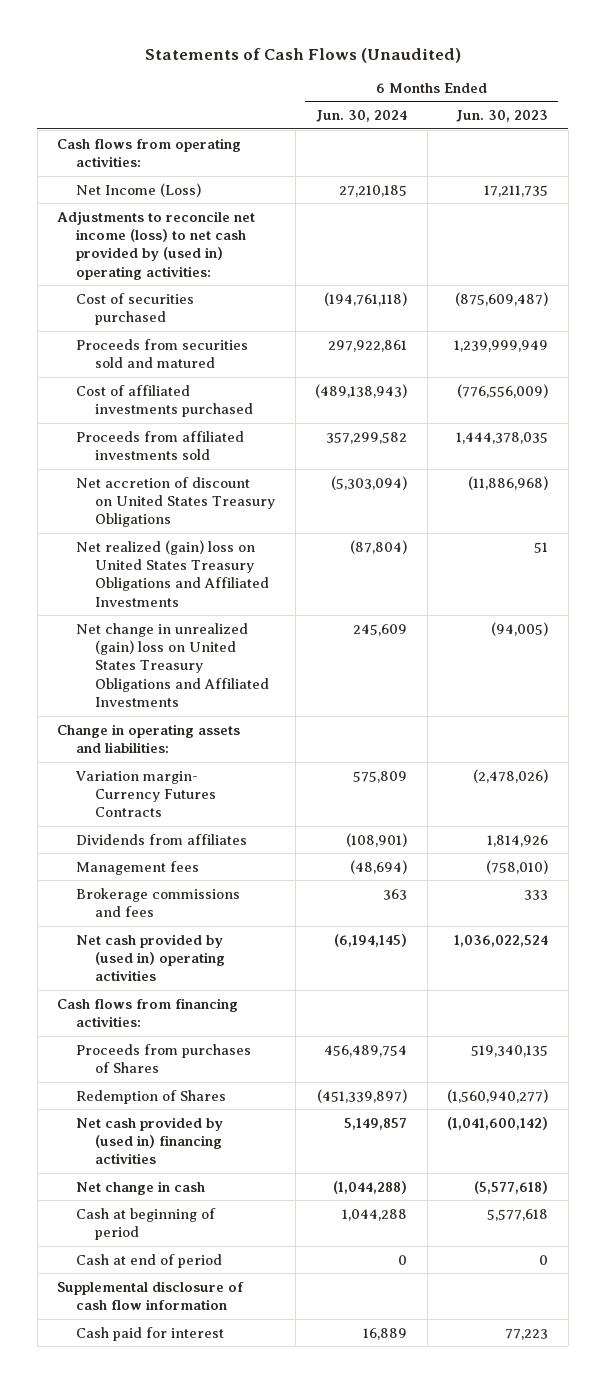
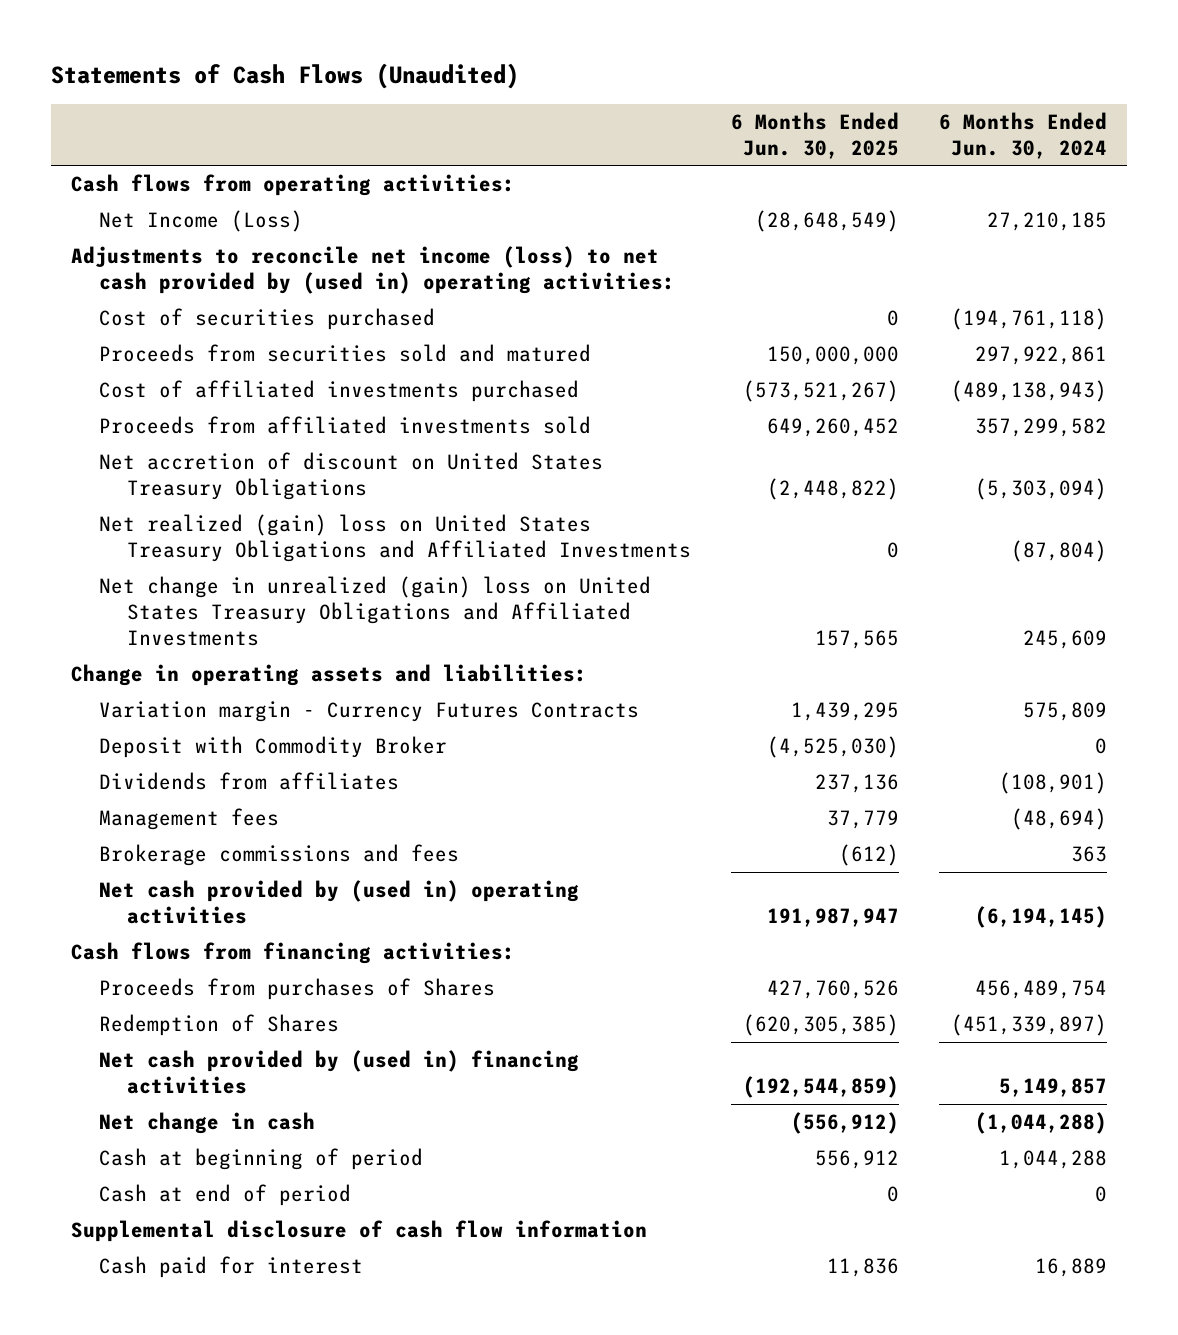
- | 6 Months Ended Jun. 30, 2024 | 6 Months Ended Jun. 30, 2023
+ | 6 Months Ended Jun. 30, 2025 | 6 Months Ended Jun. 30, 2024
- Variation margin- Currency Futures Contracts | 575,809 | (2,478,026)
+ Variation margin - Currency Futures Contracts | 1,439,295 | 575,809
+ Deposit with Commodity Broker | (4,525,030) | 0

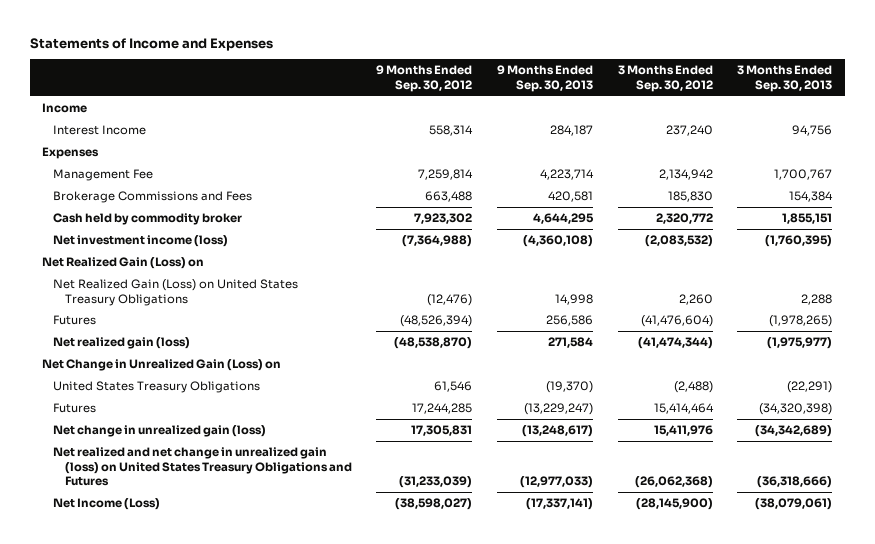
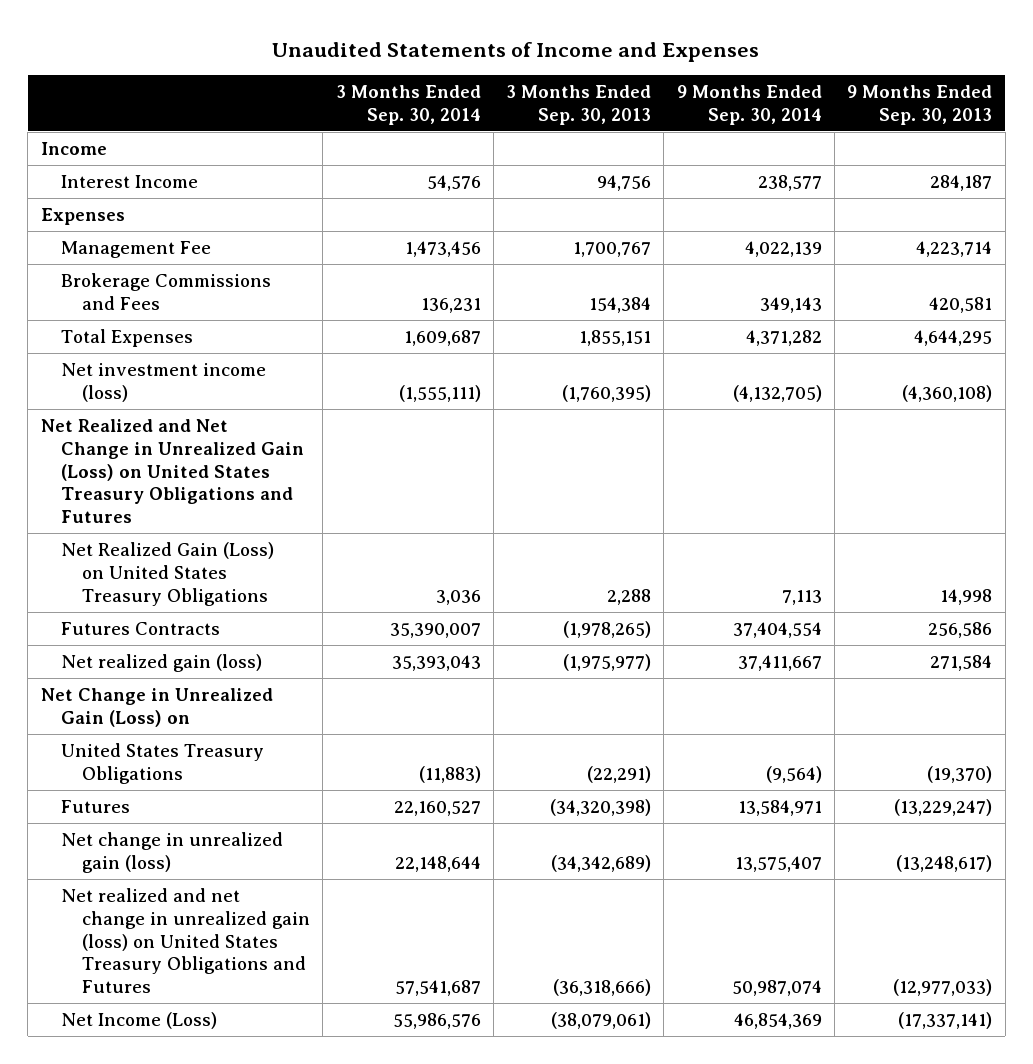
- Statements of Income and Expenses
+ Unaudited Statements of Income and Expenses
- | 9 Months Ended Sep. 30, 2012 | 9 Months Ended Sep. 30, 2013 | 3 Months Ended Sep. 30, 2012 | 3 Months Ended Sep. 30, 2013
+ | 3 Months Ended Sep. 30, 2014 | 3 Months Ended Sep. 30, 2013 | 9 Months Ended Sep. 30, 2014 | 9 Months Ended Sep. 30, 2013
- Cash held by commodity broker | 7,923,302 | 4,644,295 | 2,320,772 | 1,855,151
+ Total Expenses | 1,609,687 | 1,855,151 | 4,371,282 | 4,644,295
- Net Realized Gain (Loss) on
+ Net Realized and Net Change in Unrealized Gain (Loss) on United States Treasury Obligations and Futures
- Futures | (48,526,394) | 256,586 | (41,476,604) | (1,978,265)
+ Futures Contracts | 35,390,007 | (1,978,265) | 37,404,554 | 256,586

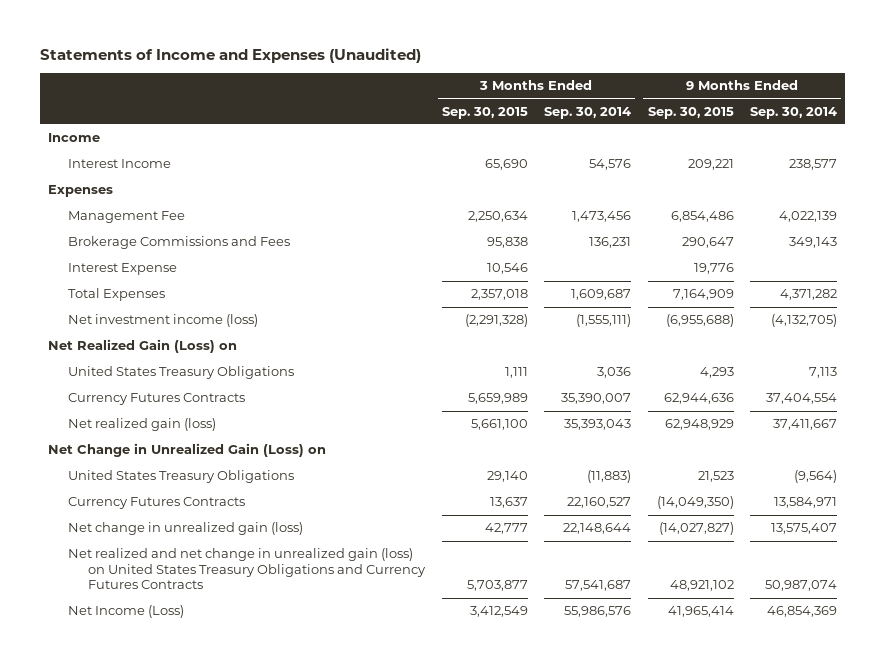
- Unaudited Statements of Income and Expenses
+ Statements of Income and Expenses (Unaudited)
- | 3 Months Ended Sep. 30, 2014 | 3 Months Ended Sep. 30, 2013 | 9 Months Ended Sep. 30, 2014 | 9 Months Ended Sep. 30, 2013
+ | 3 Months Ended Sep. 30, 2015 | 3 Months Ended Sep. 30, 2014 | 9 Months Ended Sep. 30, 2015 | 9 Months Ended Sep. 30, 2014
+ Interest Expense | 10,546 | | 19,776 |
- Net Realized and Net Change in Unrealized Gain (Loss) on United States Treasury Obligations and Futures
- Net Realized Gain (Loss) on United States Treasury Obligations | 3,036 | 2,288 | 7,113 | 14,998
- Futures Contracts | 35,390,007 | (1,978,265) | 37,404,554 | 256,586
+ Net Realized Gain (Loss) on
+ United States Treasury Obligations | 1,111 | 3,036 | 4,293 | 7,113
+ Currency Futures Contracts | 5,659,989 | 35,390,007 | 62,944,636 | 37,404,554
- Futures | 22,160,527 | (34,320,398) | 13,584,971 | (13,229,247)
+ Currency Futures Contracts | 13,637 | 22,160,527 | (14,049,350) | 13,584,971
- Net realized and net change in unrealized gain (loss) on United States Treasury Obligations and Futures | 57,541,687 | (36,318,666) | 50,987,074 | (12,977,033)
+ Net realized and net change in unrealized gain (loss) on United States Treasury Obligations and Currency Futures Contracts | 5,703,877 | 57,541,687 | 48,921,102 | 50,987,074

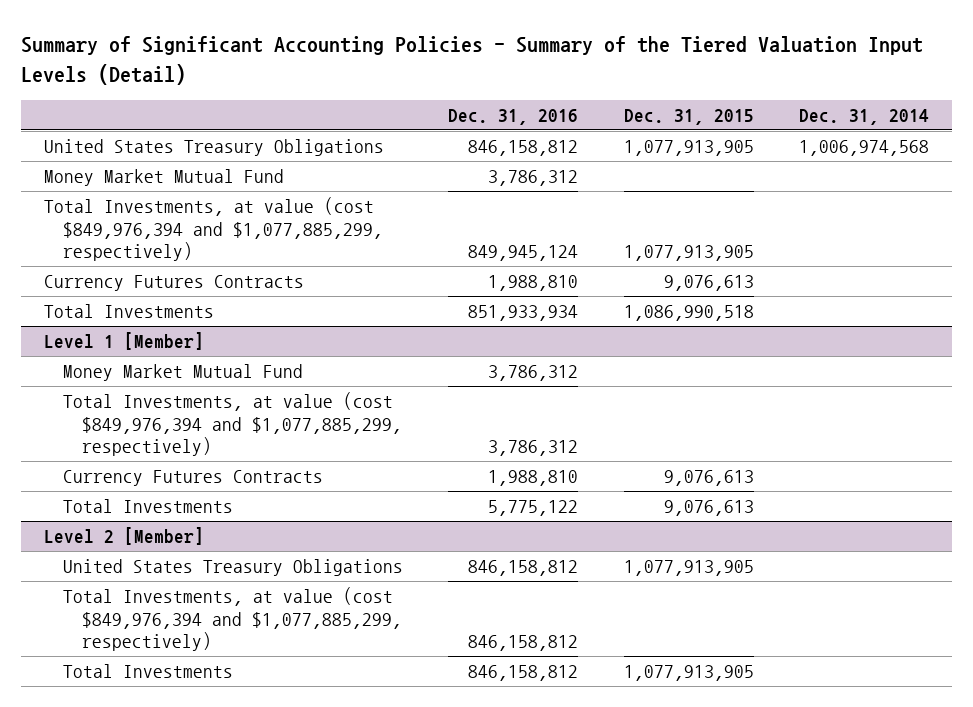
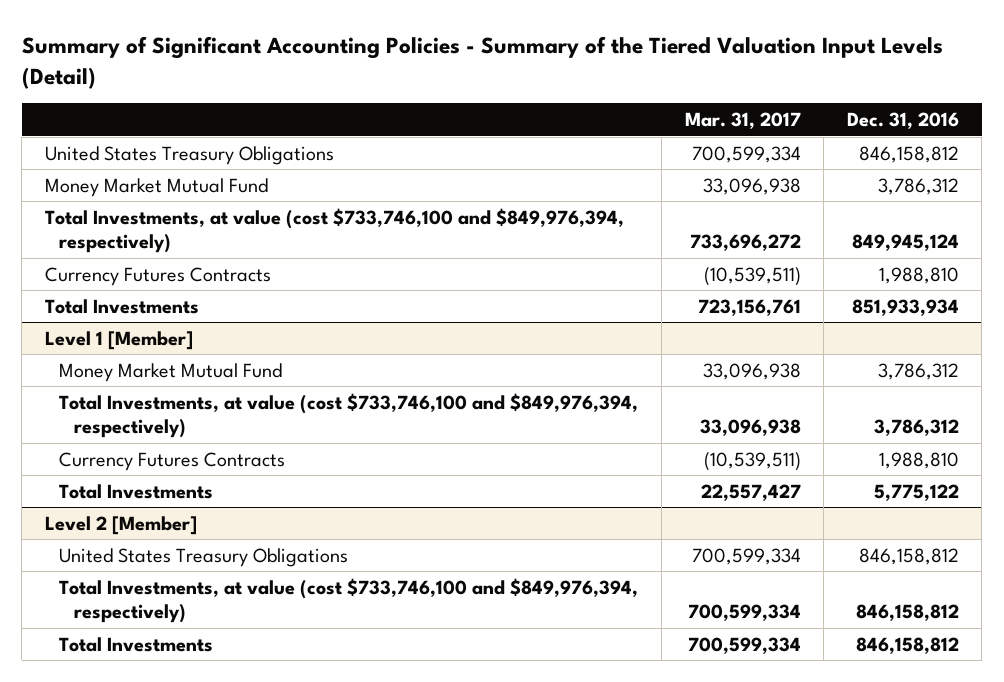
- | Dec. 31, 2016 | Dec. 31, 2015 | Dec. 31, 2014
+ | Mar. 31, 2017 | Dec. 31, 2016
- Total Investments, at value (cost $849,976,394 and $1,077,885,299, respectively) | 849,945,124 | 1,077,913,905 |
+ Total Investments, at value (cost $733,746,100 and $849,976,394, respectively) | 733,696,272 | 849,945,124
@ Level 1 [Member]
- Total Investments, at value (cost $849,976,394 and $1,077,885,299, respectively) | 3,786,312 | |
+ Total Investments, at value (cost $733,746,100 and $849,976,394, respectively) | 33,096,938 | 3,786,312
@ Level 2 [Member]
- Total Investments, at value (cost $849,976,394 and $1,077,885,299, respectively) | 846,158,812 | |
+ Total Investments, at value (cost $733,746,100 and $849,976,394, respectively) | 700,599,334 | 846,158,812

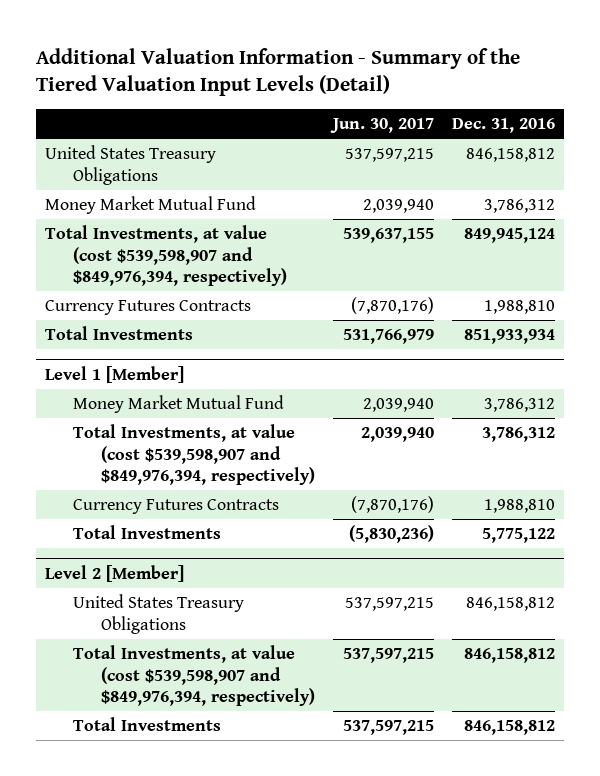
- Summary of Significant Accounting Policies - Summary of the Tiered Valuation Input Levels (Detail)
+ Additional Valuation Information - Summary of the Tiered Valuation Input Levels (Detail)
- | Mar. 31, 2017 | Dec. 31, 2016
+ | Jun. 30, 2017 | Dec. 31, 2016
- Total Investments, at value (cost $733,746,100 and $849,976,394, respectively) | 733,696,272 | 849,945,124
+ Total Investments, at value (cost $539,598,907 and $849,976,394, respectively) | 539,637,155 | 849,945,124
@ Level 1 [Member]
- Total Investments, at value (cost $733,746,100 and $849,976,394, respectively) | 33,096,938 | 3,786,312
+ Total Investments, at value (cost $539,598,907 and $849,976,394, respectively) | 2,039,940 | 3,786,312
@ Level 2 [Member]
- Total Investments, at value (cost $733,746,100 and $849,976,394, respectively) | 700,599,334 | 846,158,812
+ Total Investments, at value (cost $539,598,907 and $849,976,394, respectively) | 537,597,215 | 846,158,812

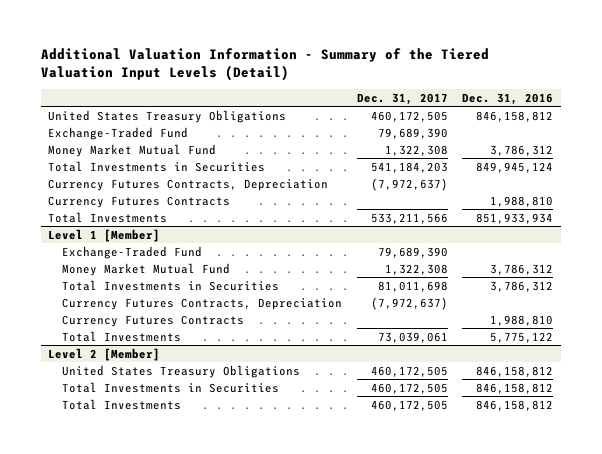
- | Jun. 30, 2017 | Dec. 31, 2016
+ | Dec. 31, 2017 | Dec. 31, 2016
+ Exchange-Traded Fund | 79,689,390 |
- Total Investments, at value (cost $539,598,907 and $849,976,394, respectively) | 539,637,155 | 849,945,124
+ Total Investments in Securities | 541,184,203 | 849,945,124
+ Currency Futures Contracts, Depreciation | (7,972,637) |
@ Level 1 [Member]
+ Exchange-Traded Fund | 79,689,390 |
- Total Investments, at value (cost $539,598,907 and $849,976,394, respectively) | 2,039,940 | 3,786,312
+ Total Investments in Securities | 81,011,698 | 3,786,312
+ Currency Futures Contracts, Depreciation | (7,972,637) |
@ Level 2 [Member]
- Total Investments, at value (cost $539,598,907 and $849,976,394, respectively) | 537,597,215 | 846,158,812
+ Total Investments in Securities | 460,172,505 | 846,158,812

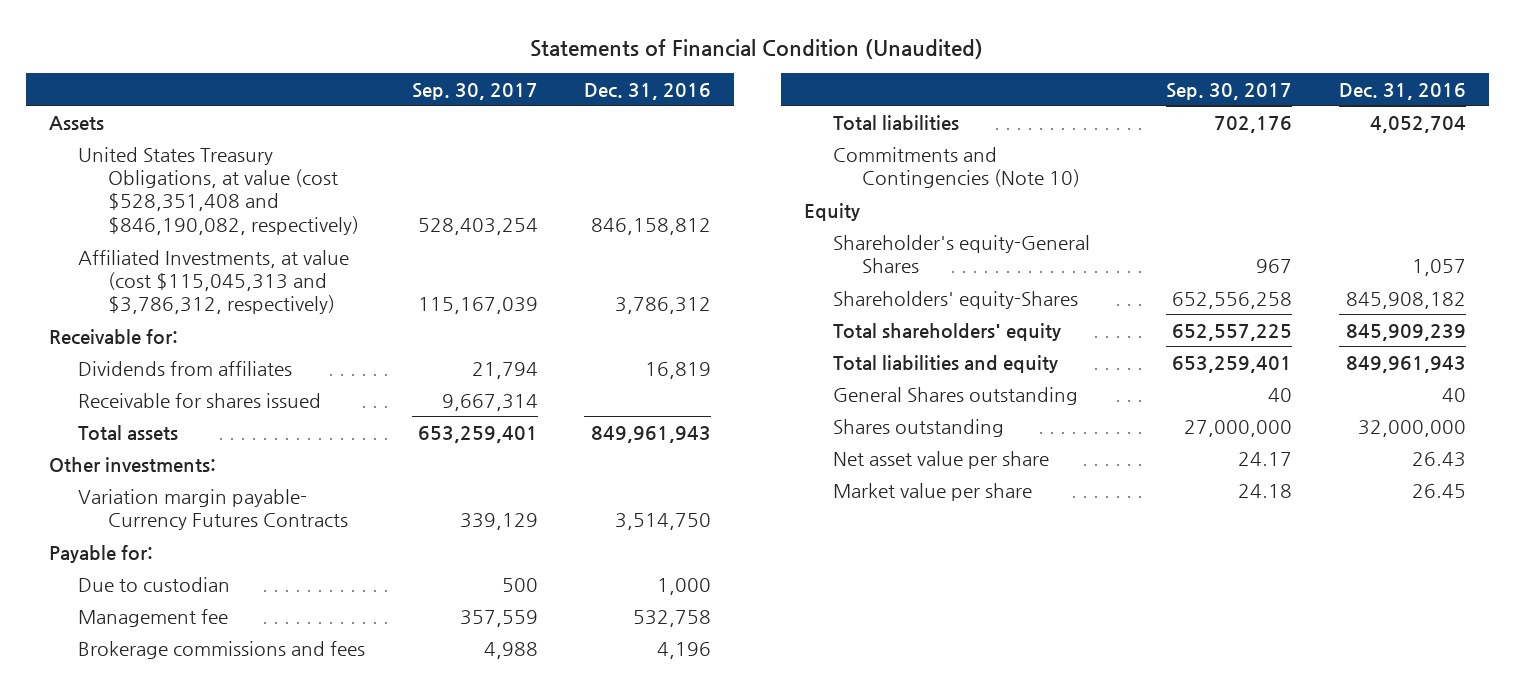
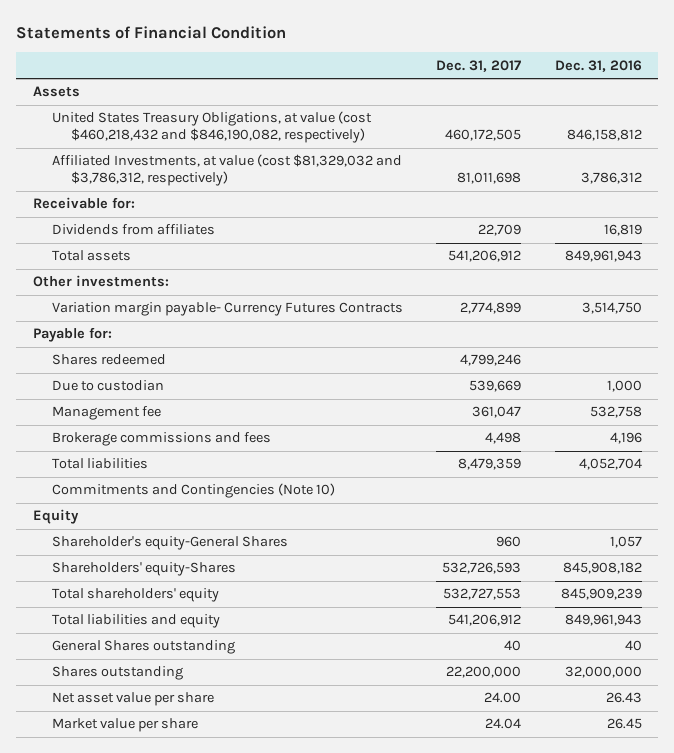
- Statements of Financial Condition (Unaudited)
+ Statements of Financial Condition
- | Sep. 30, 2017 | Dec. 31, 2016
+ | Dec. 31, 2017 | Dec. 31, 2016
- United States Treasury Obligations, at value (cost $528,351,408 and $846,190,082, respectively) | 528,403,254 | 846,158,812
- Affiliated Investments, at value (cost $115,045,313 and $3,786,312, respectively) | 115,167,039 | 3,786,312
+ United States Treasury Obligations, at value (cost $460,218,432 and $846,190,082, respectively) | 460,172,505 | 846,158,812
+ Affiliated Investments, at value (cost $81,329,032 and $3,786,312, respectively) | 81,011,698 | 3,786,312
- Receivable for shares issued | 9,667,314 |
+ Shares redeemed | 4,799,246 |

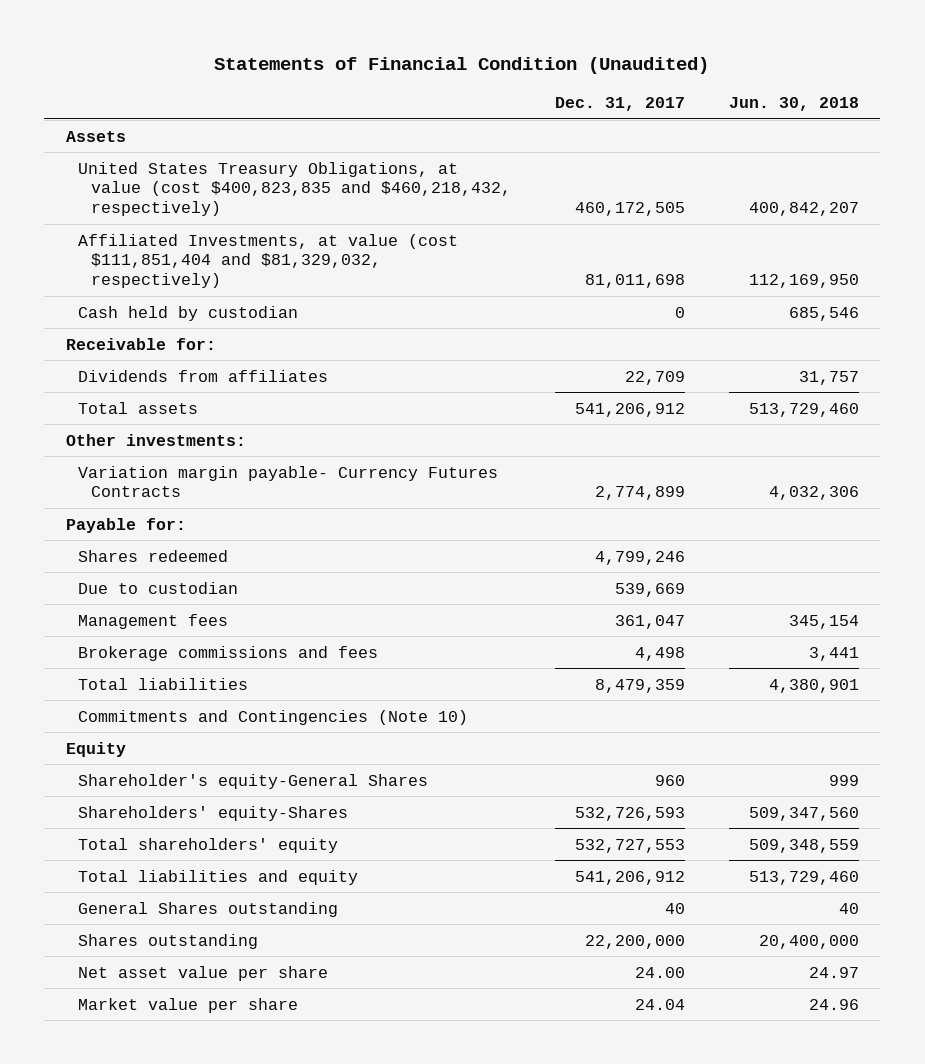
- Statements of Financial Condition
+ Statements of Financial Condition (Unaudited)
- | Dec. 31, 2017 | Dec. 31, 2016
+ | Dec. 31, 2017 | Jun. 30, 2018
- United States Treasury Obligations, at value (cost $460,218,432 and $846,190,082, respectively) | 460,172,505 | 846,158,812
- Affiliated Investments, at value (cost $81,329,032 and $3,786,312, respectively) | 81,011,698 | 3,786,312
+ United States Treasury Obligations, at value (cost $400,823,835 and $460,218,432, respectively) | 460,172,505 | 400,842,207
+ Affiliated Investments, at value (cost $111,851,404 and $81,329,032, respectively) | 81,011,698 | 112,169,950
+ Cash held by custodian | 0 | 685,546
- Management fee | 361,047 | 532,758
+ Management fees | 361,047 | 345,154

